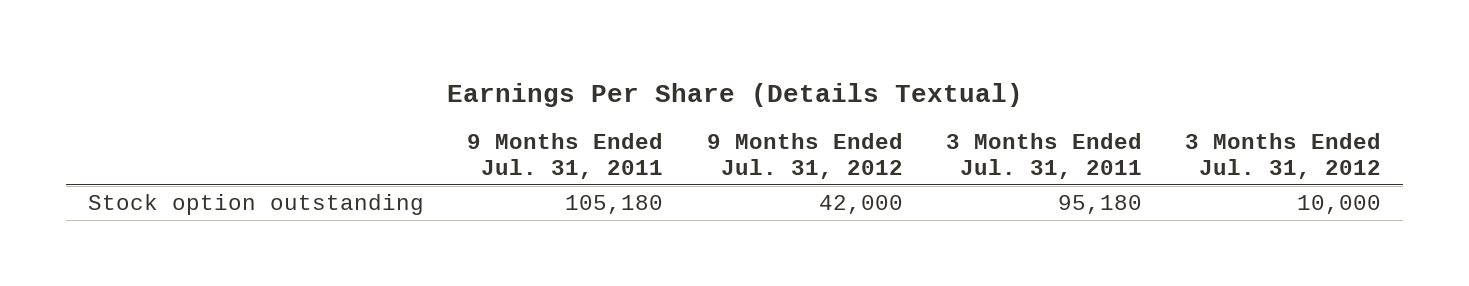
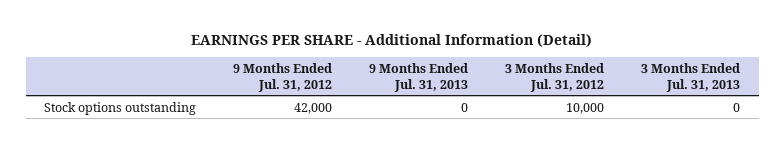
- Earnings Per Share (Details Textual)
+ EARNINGS PER SHARE - Additional Information (Detail)
- | 9 Months Ended Jul. 31, 2011 | 9 Months Ended Jul. 31, 2012 | 3 Months Ended Jul. 31, 2011 | 3 Months Ended Jul. 31, 2012
+ | 9 Months Ended Jul. 31, 2012 | 9 Months Ended Jul. 31, 2013 | 3 Months Ended Jul. 31, 2012 | 3 Months Ended Jul. 31, 2013
- Stock option outstanding | 105,180 | 42,000 | 95,180 | 10,000
+ Stock options outstanding | 42,000 | 0 | 10,000 | 0

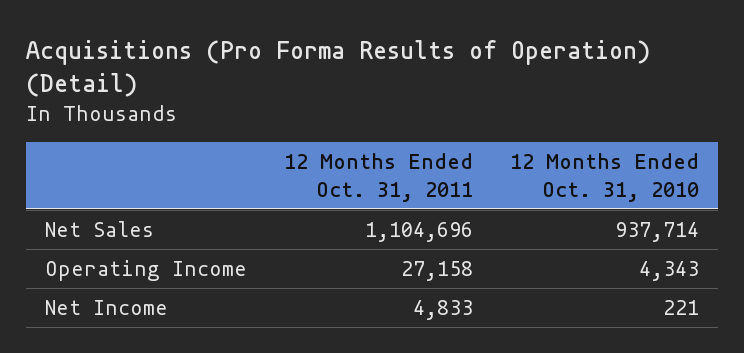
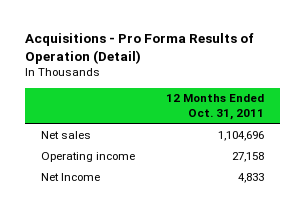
- Acquisitions (Pro Forma Results of Operation) (Detail)
+ Acquisitions - Pro Forma Results of Operation (Detail)
- | 12 Months Ended Oct. 31, 2011 | 12 Months Ended Oct. 31, 2010
+ | 12 Months Ended Oct. 31, 2011
- Net Sales | 1,104,696 | 937,714
- Operating Income | 27,158 | 4,343
+ Net sales | 1,104,696
+ Operating income | 27,158

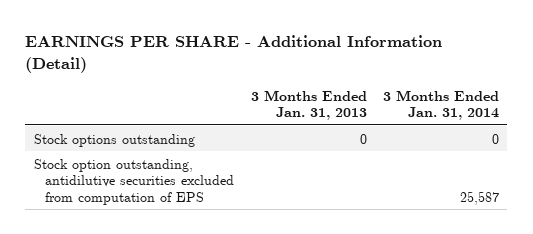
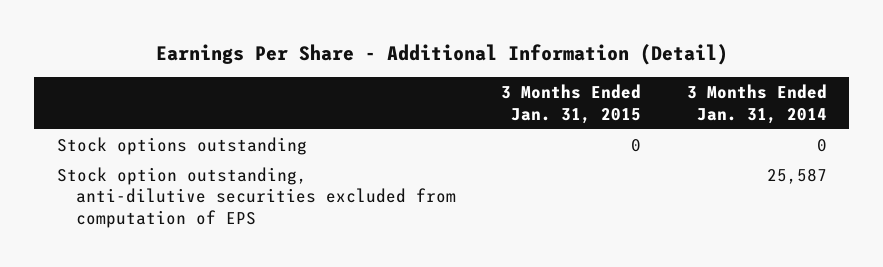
- EARNINGS PER SHARE - Additional Information (Detail)
+ Earnings Per Share - Additional Information (Detail)
- | 3 Months Ended Jan. 31, 2013 | 3 Months Ended Jan. 31, 2014
+ | 3 Months Ended Jan. 31, 2015 | 3 Months Ended Jan. 31, 2014
- Stock option outstanding, antidilutive securities excluded from computation of EPS | | 25,587
+ Stock option outstanding, anti-dilutive securities excluded from computation of EPS | | 25,587

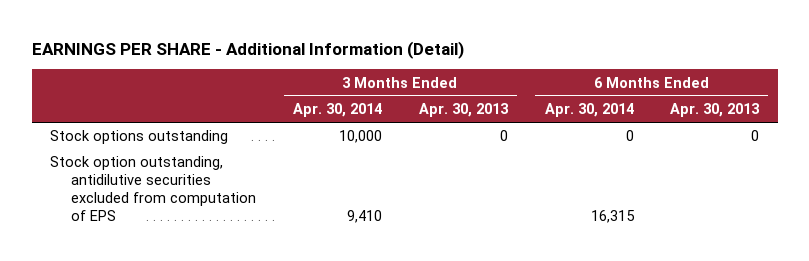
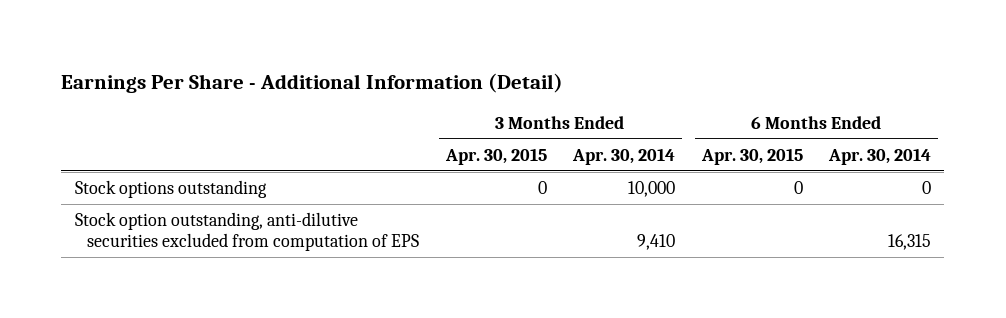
- EARNINGS PER SHARE - Additional Information (Detail)
+ Earnings Per Share - Additional Information (Detail)
- | 3 Months Ended Apr. 30, 2014 | 3 Months Ended Apr. 30, 2013 | 6 Months Ended Apr. 30, 2014 | 6 Months Ended Apr. 30, 2013
+ | 3 Months Ended Apr. 30, 2015 | 3 Months Ended Apr. 30, 2014 | 6 Months Ended Apr. 30, 2015 | 6 Months Ended Apr. 30, 2014
- Stock option outstanding, antidilutive securities excluded from computation of EPS | 9,410 | | 16,315 |
+ Stock option outstanding, anti-dilutive securities excluded from computation of EPS | | 9,410 | | 16,315

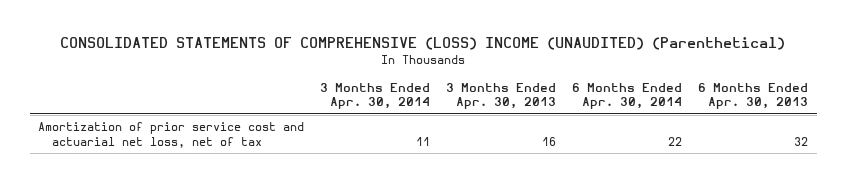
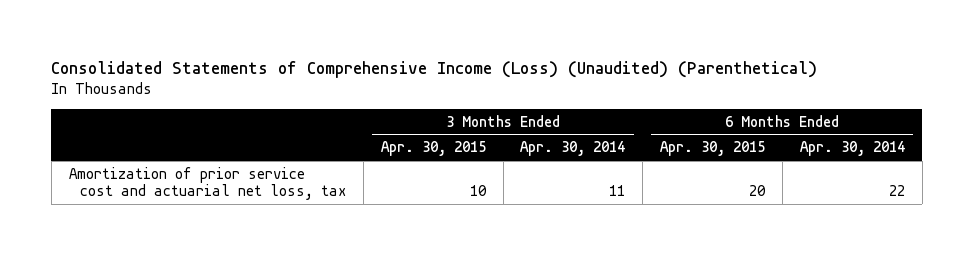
- CONSOLIDATED STATEMENTS OF COMPREHENSIVE (LOSS) INCOME (UNAUDITED) (Parenthetical)
+ Consolidated Statements of Comprehensive Income (Loss) (Unaudited) (Parenthetical)
- | 3 Months Ended Apr. 30, 2014 | 3 Months Ended Apr. 30, 2013 | 6 Months Ended Apr. 30, 2014 | 6 Months Ended Apr. 30, 2013
+ | 3 Months Ended Apr. 30, 2015 | 3 Months Ended Apr. 30, 2014 | 6 Months Ended Apr. 30, 2015 | 6 Months Ended Apr. 30, 2014
- Amortization of prior service cost and actuarial net loss, net of tax | 11 | 16 | 22 | 32
+ Amortization of prior service cost and actuarial net loss, tax | 10 | 11 | 20 | 22

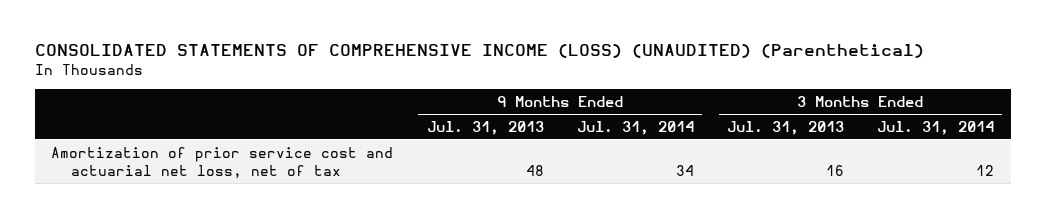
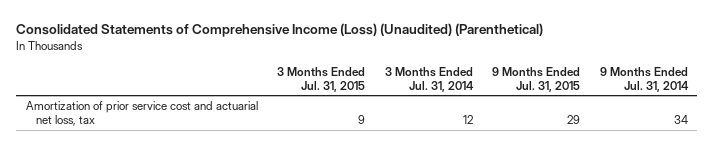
- CONSOLIDATED STATEMENTS OF COMPREHENSIVE INCOME (LOSS) (UNAUDITED) (Parenthetical)
+ Consolidated Statements of Comprehensive Income (Loss) (Unaudited) (Parenthetical)
- | 9 Months Ended Jul. 31, 2013 | 9 Months Ended Jul. 31, 2014 | 3 Months Ended Jul. 31, 2013 | 3 Months Ended Jul. 31, 2014
+ | 3 Months Ended Jul. 31, 2015 | 3 Months Ended Jul. 31, 2014 | 9 Months Ended Jul. 31, 2015 | 9 Months Ended Jul. 31, 2014
- Amortization of prior service cost and actuarial net loss, net of tax | 48 | 34 | 16 | 12
+ Amortization of prior service cost and actuarial net loss, tax | 9 | 12 | 29 | 34

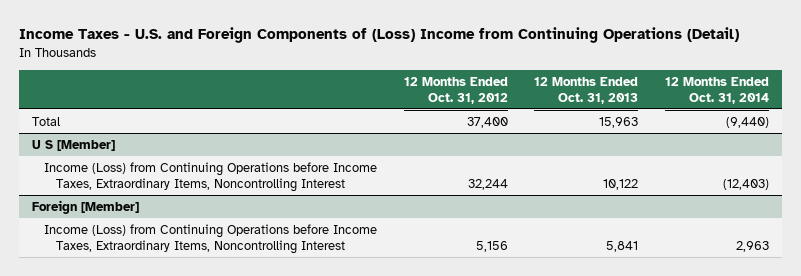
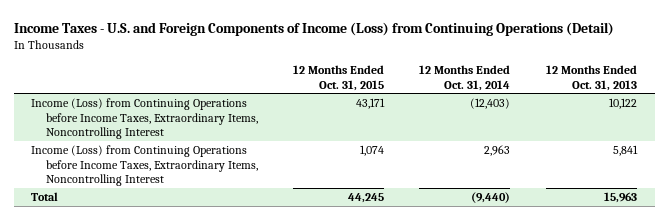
- Income Taxes - U.S. and Foreign Components of (Loss) Income from Continuing Operations (Detail)
+ Income Taxes - U.S. and Foreign Components of Income (Loss) from Continuing Operations (Detail)
- | 12 Months Ended Oct. 31, 2012 | 12 Months Ended Oct. 31, 2013 | 12 Months Ended Oct. 31, 2014
+ | 12 Months Ended Oct. 31, 2015 | 12 Months Ended Oct. 31, 2014 | 12 Months Ended Oct. 31, 2013
- U S [Member]
- Foreign [Member]
moved down: Total | 44,245 | (9,440) | 15,963

